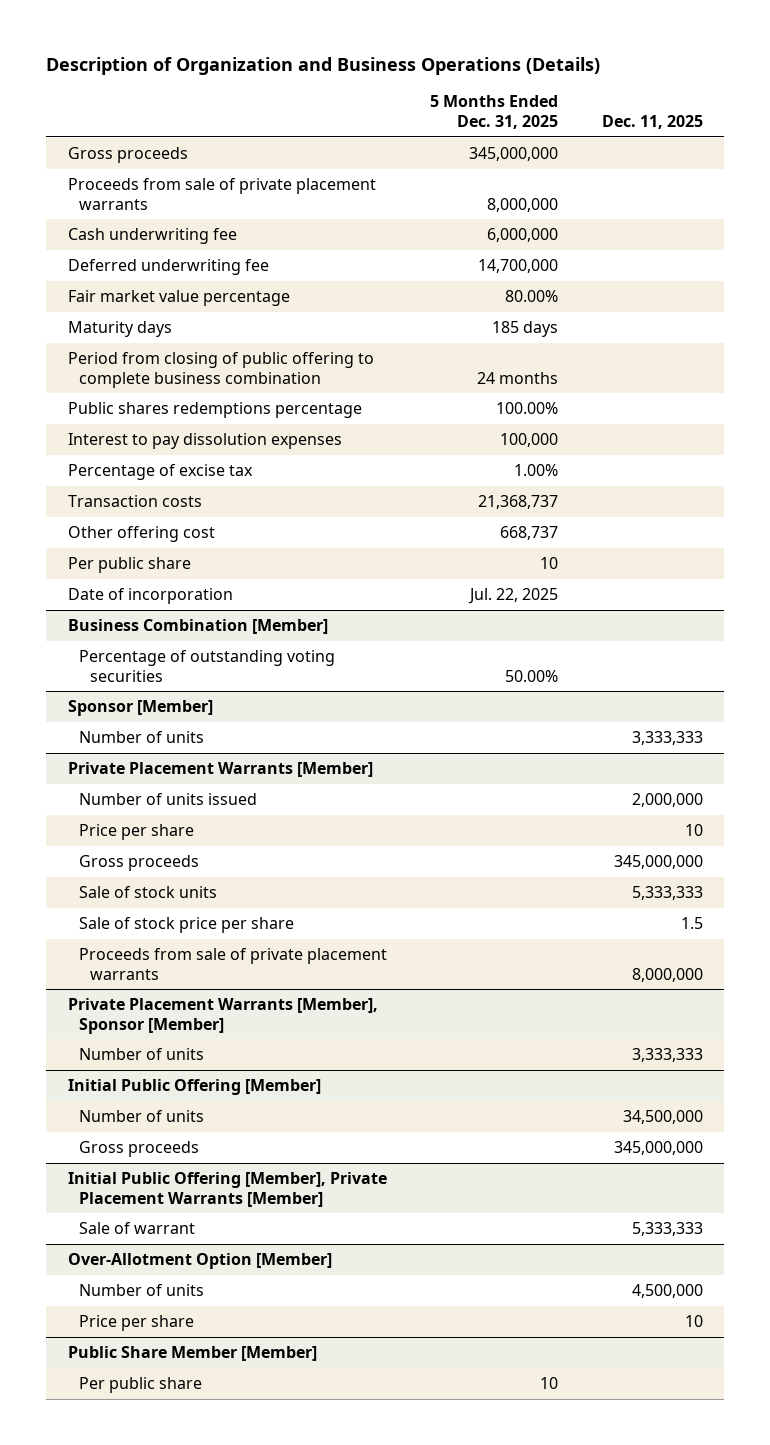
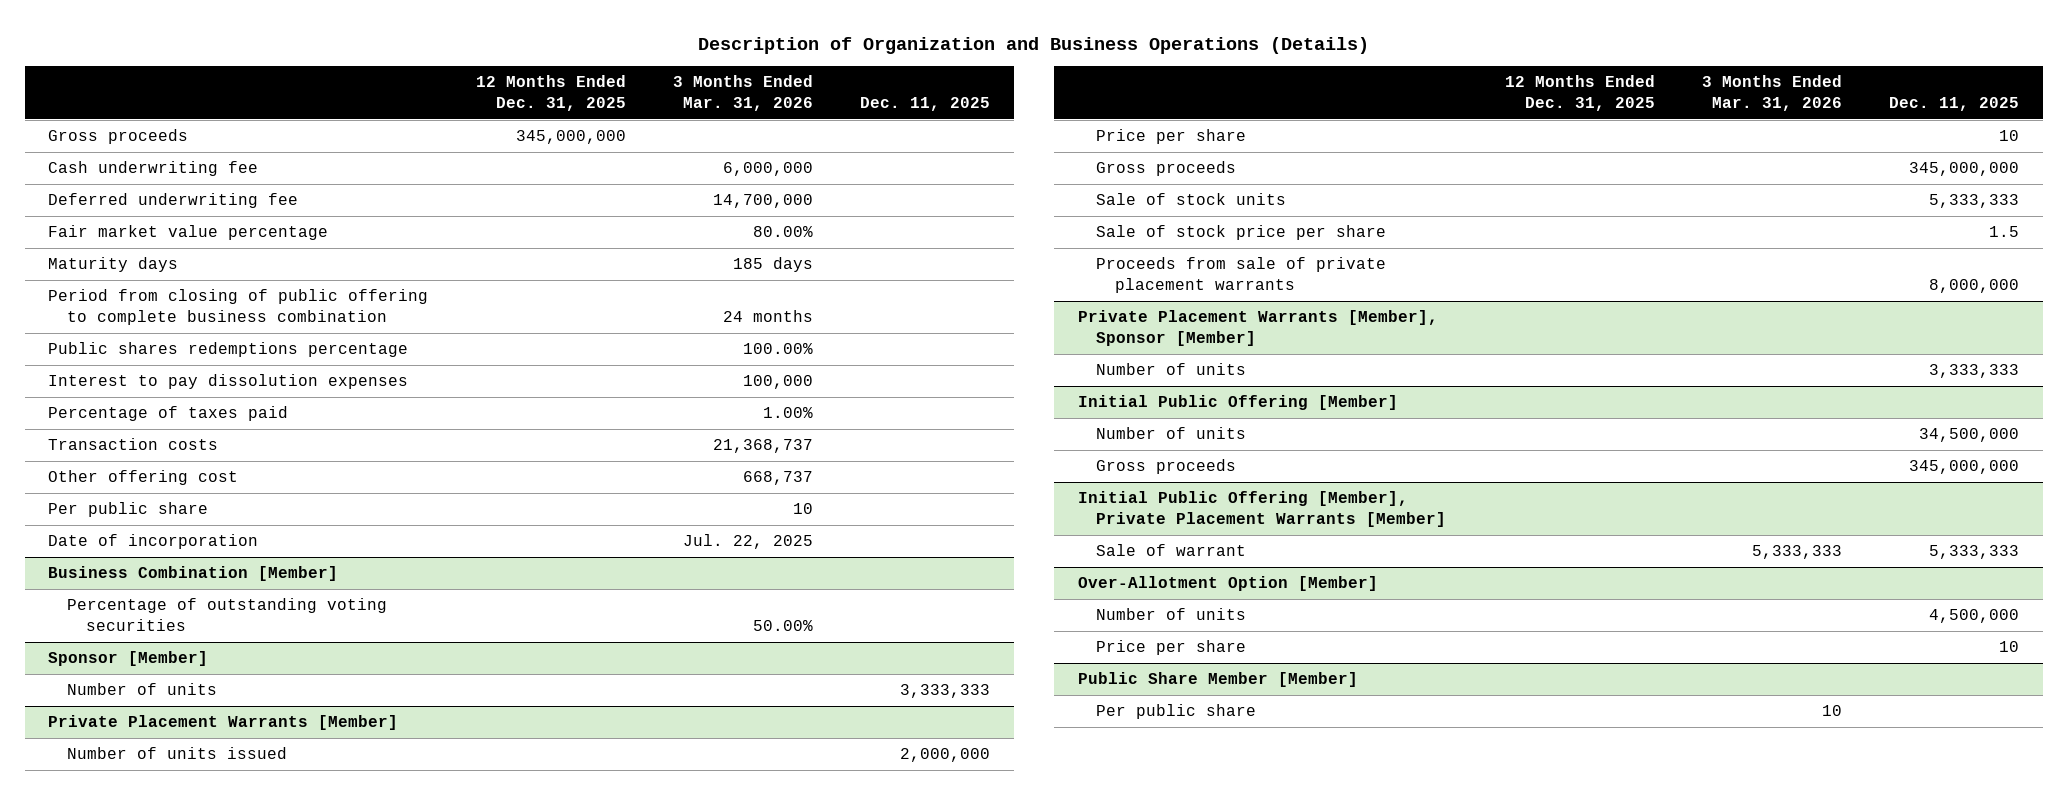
- | 5 Months Ended Dec. 31, 2025 | Dec. 11, 2025
+ | 12 Months Ended Dec. 31, 2025 | 3 Months Ended Mar. 31, 2026 | Dec. 11, 2025
- Proceeds from sale of private placement warrants | 8,000,000 |
- Percentage of excise tax | 1.00% |
+ Percentage of taxes paid | | 1.00% |

